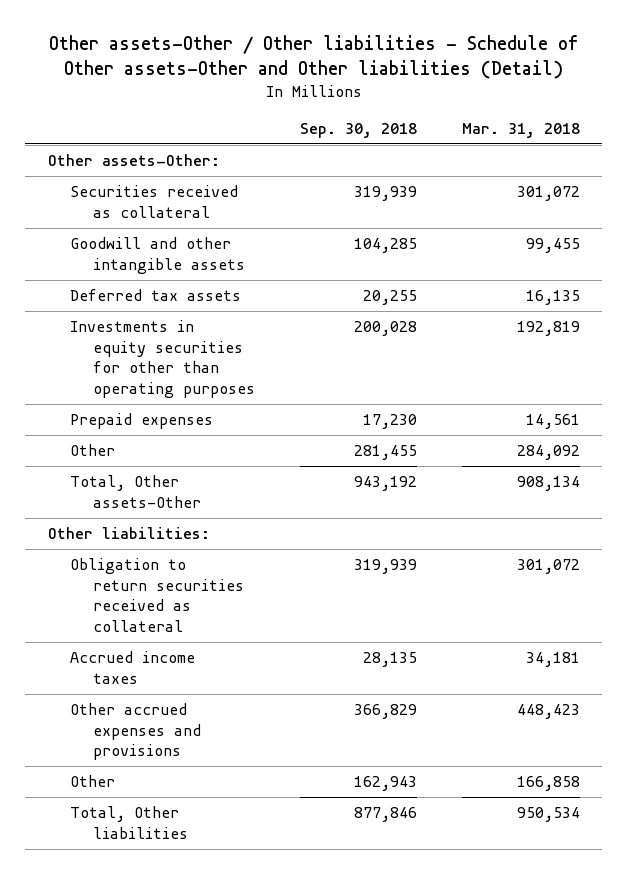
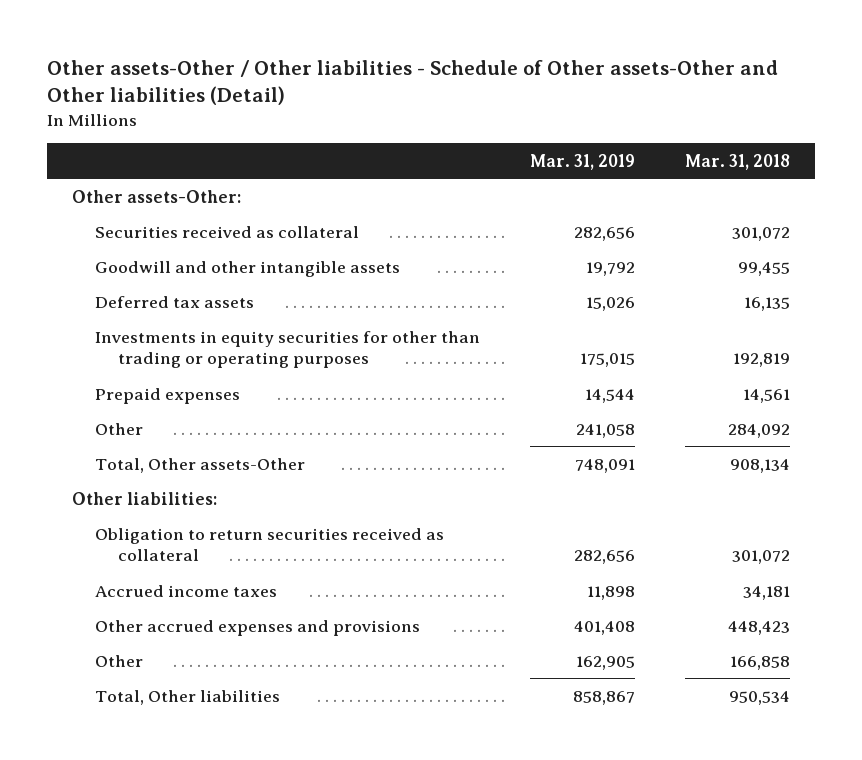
- | Sep. 30, 2018 | Mar. 31, 2018
+ | Mar. 31, 2019 | Mar. 31, 2018
- Investments in equity securities for other than operating purposes | 200,028 | 192,819
+ Investments in equity securities for other than trading or operating purposes | 175,015 | 192,819

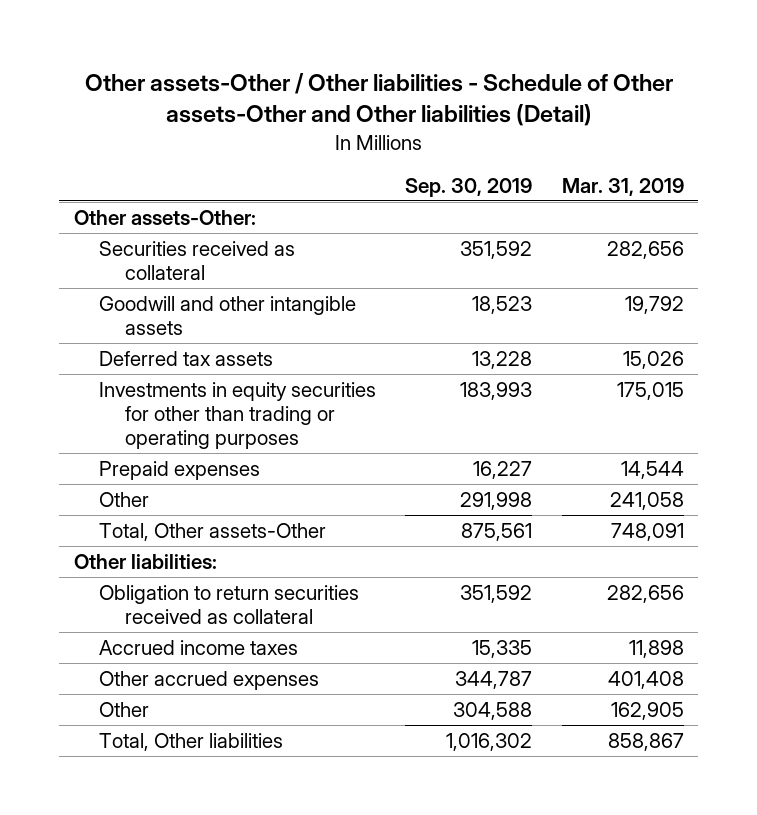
- | Mar. 31, 2019 | Mar. 31, 2018
+ | Sep. 30, 2019 | Mar. 31, 2019
- Other accrued expenses and provisions | 401,408 | 448,423
+ Other accrued expenses | 344,787 | 401,408

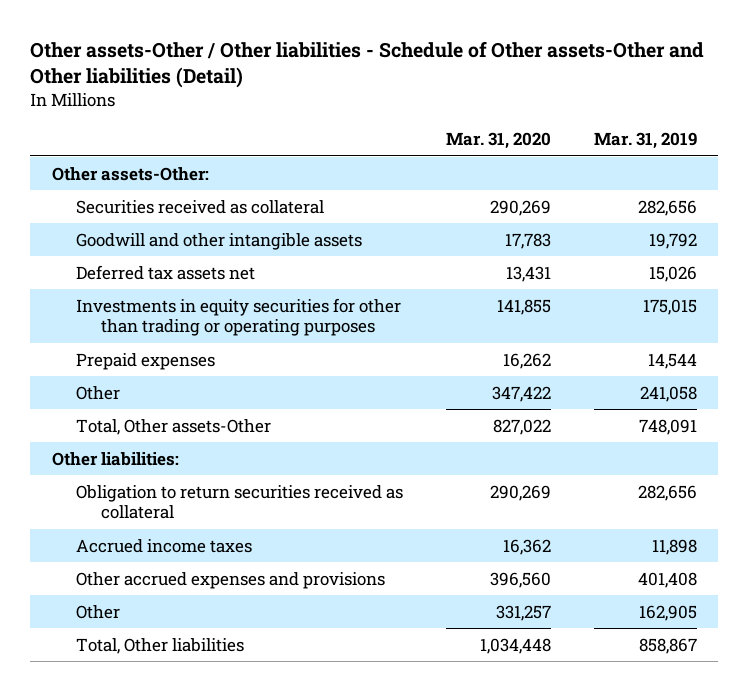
- | Sep. 30, 2019 | Mar. 31, 2019
+ | Mar. 31, 2020 | Mar. 31, 2019
- Deferred tax assets | 13,228 | 15,026
+ Deferred tax assets net | 13,431 | 15,026
- Other accrued expenses | 344,787 | 401,408
+ Other accrued expenses and provisions | 396,560 | 401,408

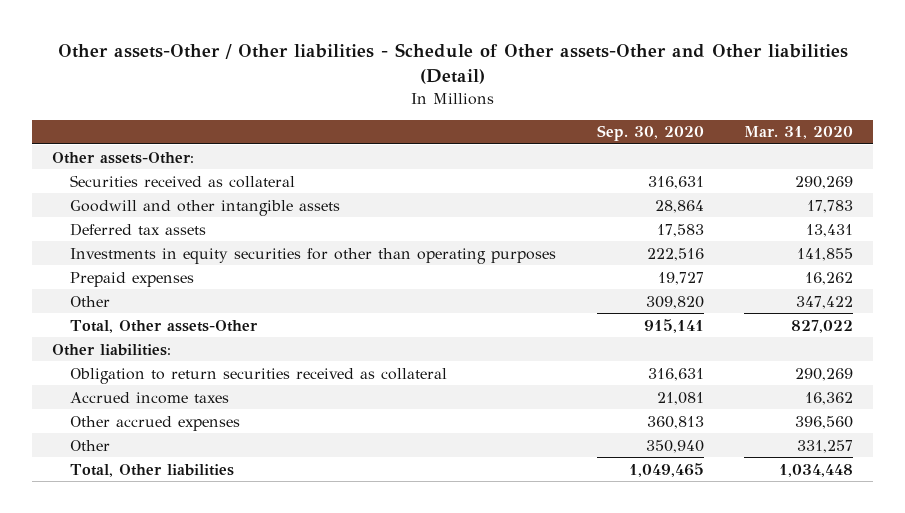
- | Mar. 31, 2020 | Mar. 31, 2019
+ | Sep. 30, 2020 | Mar. 31, 2020
- Deferred tax assets net | 13,431 | 15,026
- Investments in equity securities for other than trading or operating purposes | 141,855 | 175,015
+ Deferred tax assets | 17,583 | 13,431
+ Investments in equity securities for other than operating purposes | 222,516 | 141,855
- Other accrued expenses and provisions | 396,560 | 401,408
+ Other accrued expenses | 360,813 | 396,560

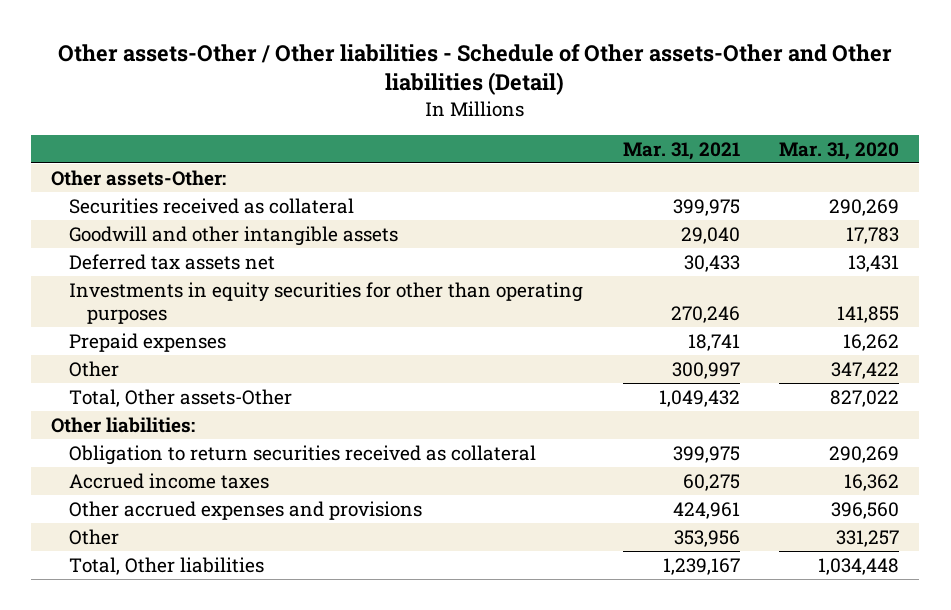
- | Sep. 30, 2020 | Mar. 31, 2020
+ | Mar. 31, 2021 | Mar. 31, 2020
- Deferred tax assets | 17,583 | 13,431
+ Deferred tax assets net | 30,433 | 13,431
- Other accrued expenses | 360,813 | 396,560
+ Other accrued expenses and provisions | 424,961 | 396,560

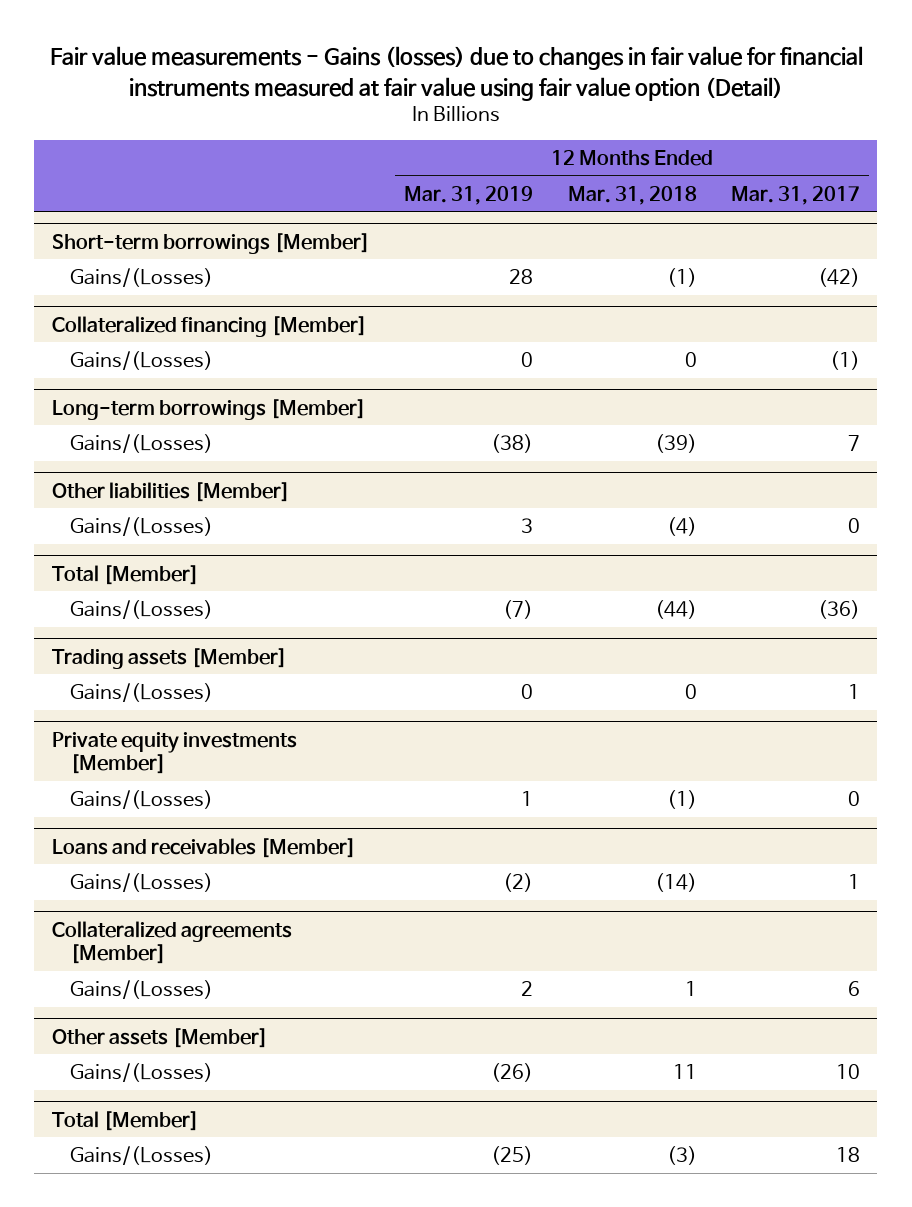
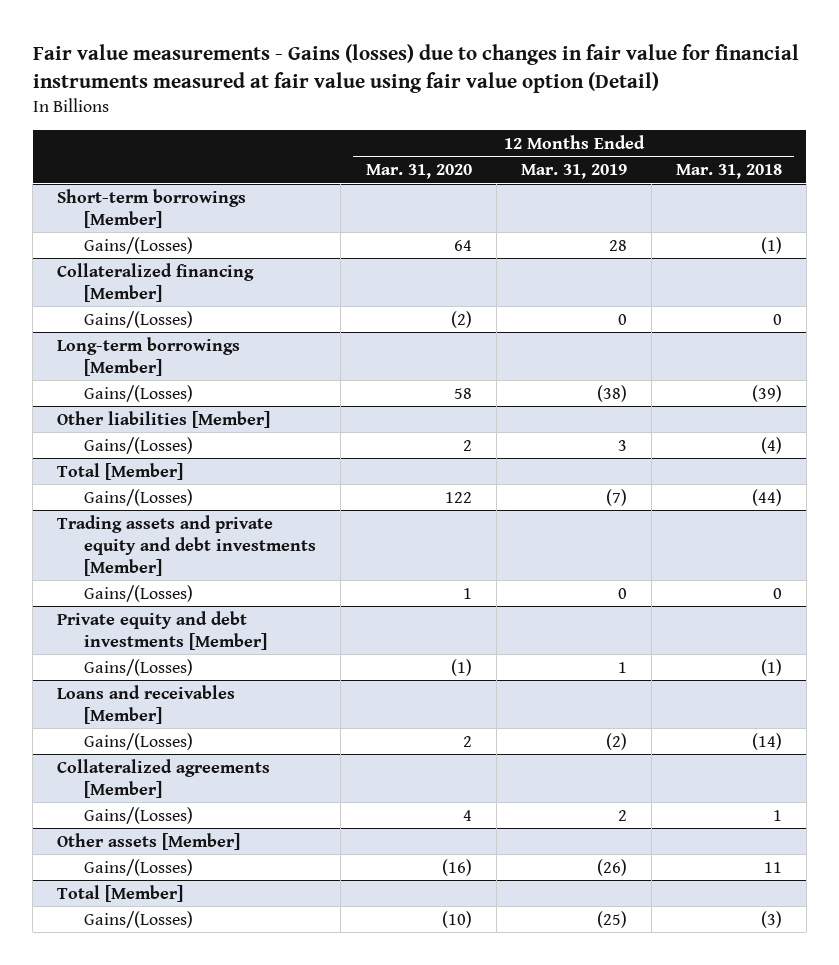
- | 12 Months Ended Mar. 31, 2019 | 12 Months Ended Mar. 31, 2018 | 12 Months Ended Mar. 31, 2017
+ | 12 Months Ended Mar. 31, 2020 | 12 Months Ended Mar. 31, 2019 | 12 Months Ended Mar. 31, 2018
- Trading assets [Member]
+ Trading assets and private equity and debt investments [Member]
- Private equity investments [Member]
+ Private equity and debt investments [Member]

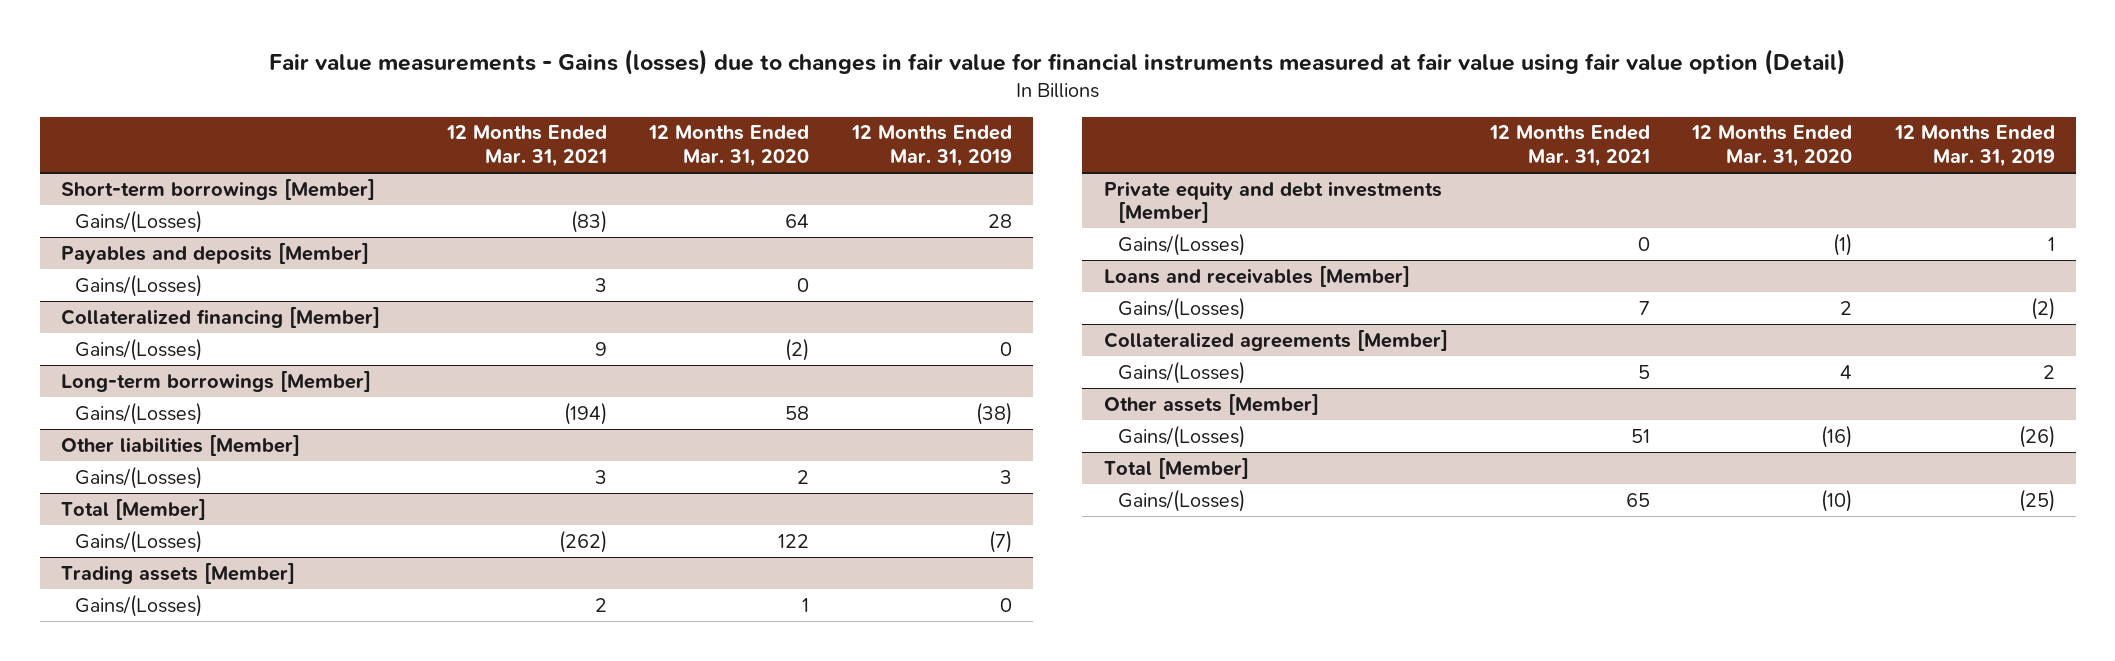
- | 12 Months Ended Mar. 31, 2020 | 12 Months Ended Mar. 31, 2019 | 12 Months Ended Mar. 31, 2018
+ | 12 Months Ended Mar. 31, 2021 | 12 Months Ended Mar. 31, 2020 | 12 Months Ended Mar. 31, 2019
+ Payables and deposits [Member]
+ Gains/(Losses) | 3 | 0 |
- Trading assets and private equity and debt investments [Member]
+ Trading assets [Member]

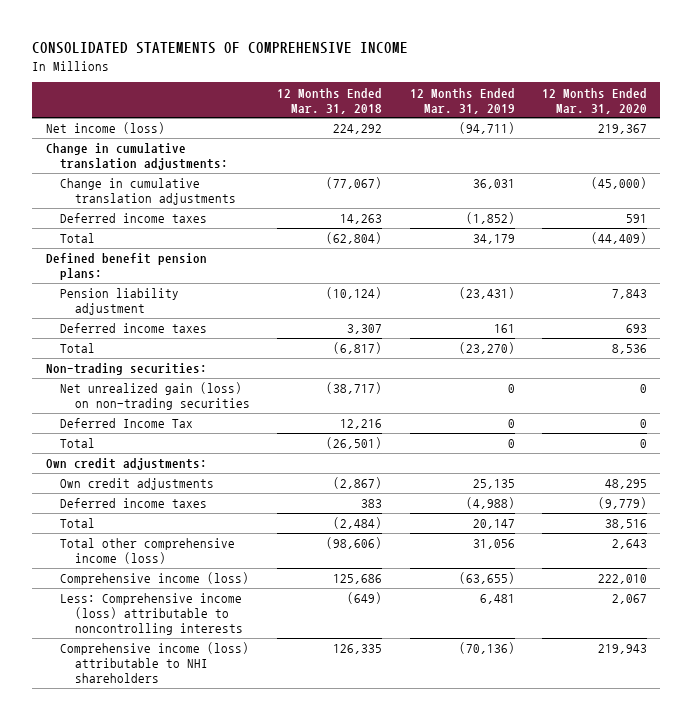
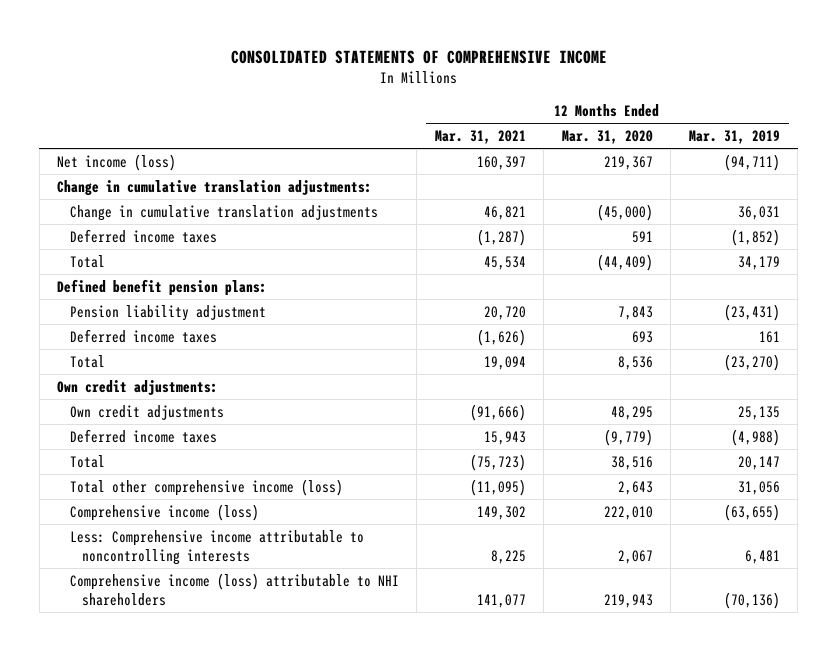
- | 12 Months Ended Mar. 31, 2018 | 12 Months Ended Mar. 31, 2019 | 12 Months Ended Mar. 31, 2020
+ | 12 Months Ended Mar. 31, 2021 | 12 Months Ended Mar. 31, 2020 | 12 Months Ended Mar. 31, 2019
- Non-trading securities:
- Net unrealized gain (loss) on non-trading securities | (38,717) | 0 | 0
- Deferred Income Tax | 12,216 | 0 | 0
- Total | (26,501) | 0 | 0
- Less: Comprehensive income (loss) attributable to noncontrolling interests | (649) | 6,481 | 2,067
+ Less: Comprehensive income attributable to noncontrolling interests | 8,225 | 2,067 | 6,481

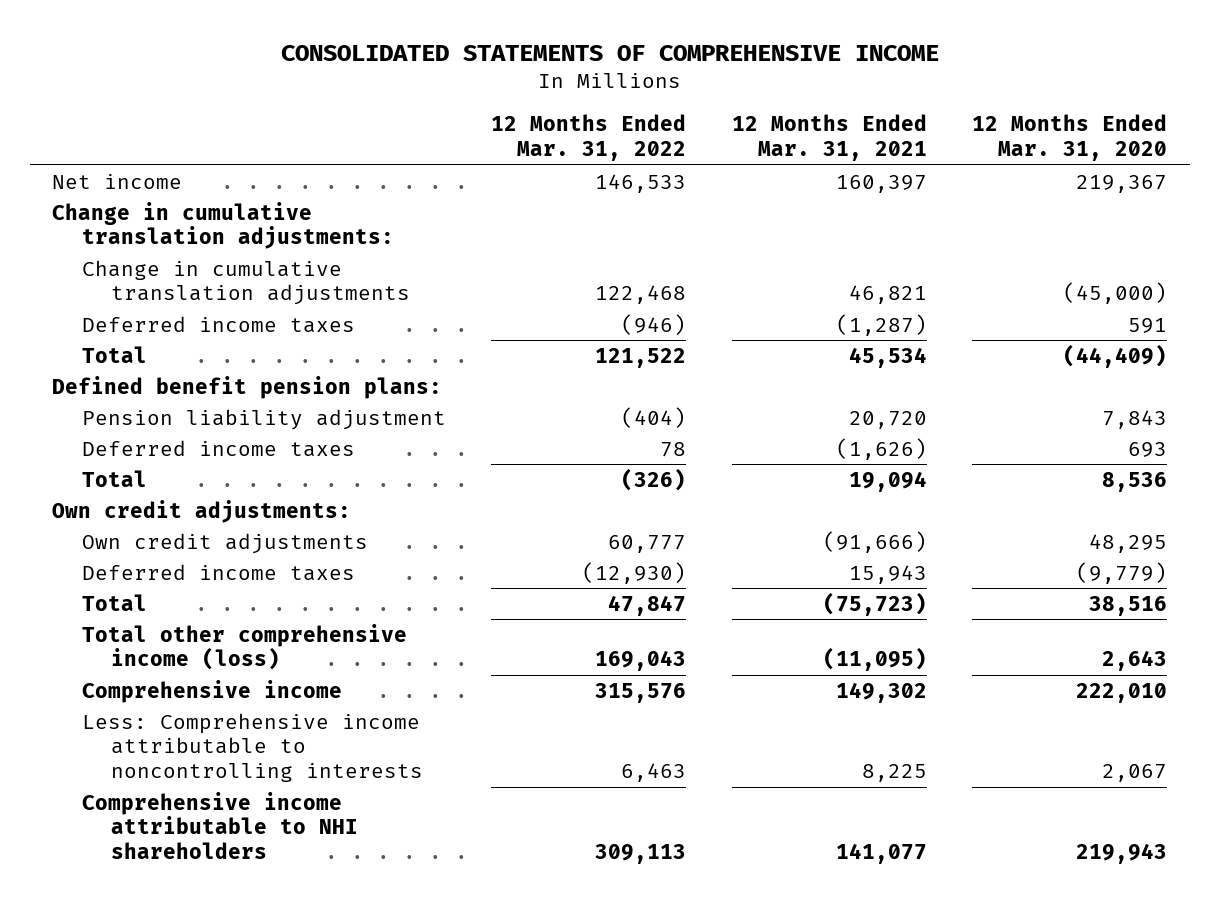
- | 12 Months Ended Mar. 31, 2021 | 12 Months Ended Mar. 31, 2020 | 12 Months Ended Mar. 31, 2019
+ | 12 Months Ended Mar. 31, 2022 | 12 Months Ended Mar. 31, 2021 | 12 Months Ended Mar. 31, 2020
- Net income (loss) | 160,397 | 219,367 | (94,711)
+ Net income | 146,533 | 160,397 | 219,367
- Comprehensive income (loss) | 149,302 | 222,010 | (63,655)
+ Comprehensive income | 315,576 | 149,302 | 222,010
- Comprehensive income (loss) attributable to NHI shareholders | 141,077 | 219,943 | (70,136)
+ Comprehensive income attributable to NHI shareholders | 309,113 | 141,077 | 219,943

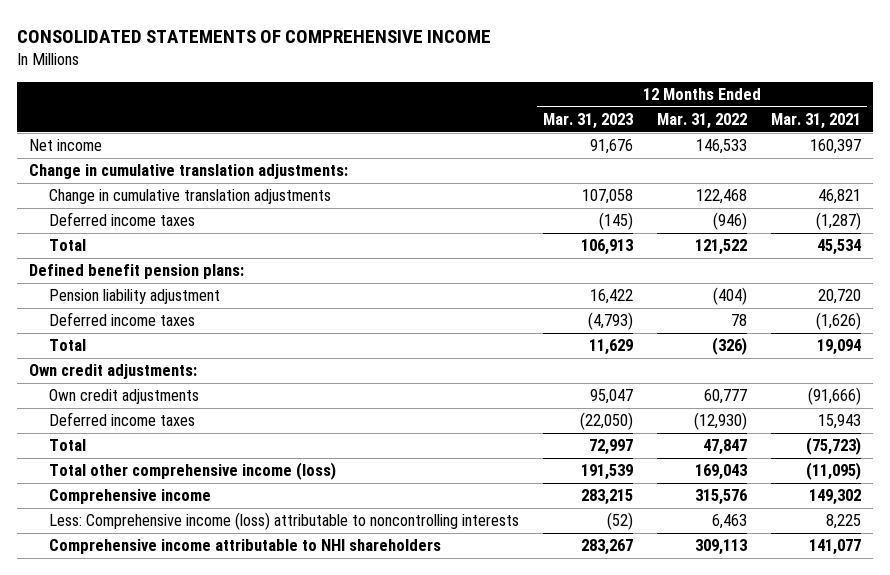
- | 12 Months Ended Mar. 31, 2022 | 12 Months Ended Mar. 31, 2021 | 12 Months Ended Mar. 31, 2020
+ | 12 Months Ended Mar. 31, 2023 | 12 Months Ended Mar. 31, 2022 | 12 Months Ended Mar. 31, 2021
- Less: Comprehensive income attributable to noncontrolling interests | 6,463 | 8,225 | 2,067
+ Less: Comprehensive income (loss) attributable to noncontrolling interests | (52) | 6,463 | 8,225

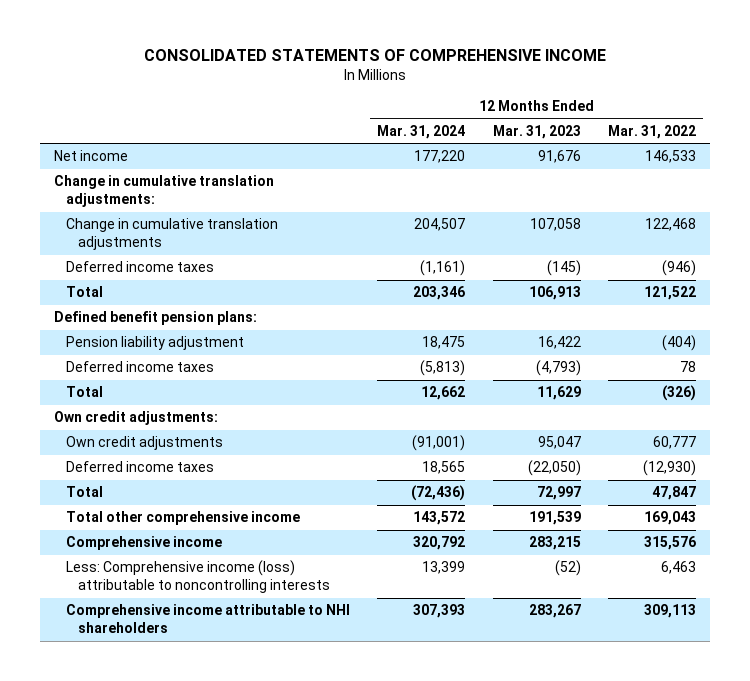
- | 12 Months Ended Mar. 31, 2023 | 12 Months Ended Mar. 31, 2022 | 12 Months Ended Mar. 31, 2021
+ | 12 Months Ended Mar. 31, 2024 | 12 Months Ended Mar. 31, 2023 | 12 Months Ended Mar. 31, 2022
- Total other comprehensive income (loss) | 191,539 | 169,043 | (11,095)
+ Total other comprehensive income | 143,572 | 191,539 | 169,043

